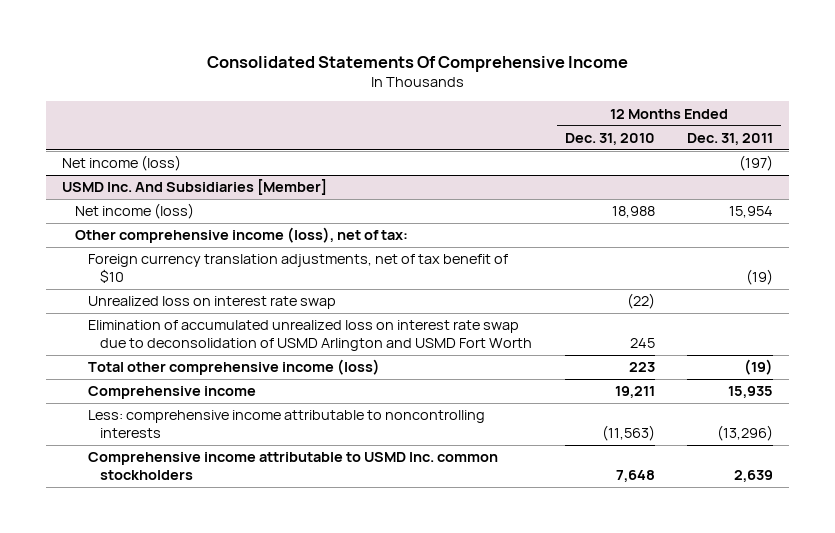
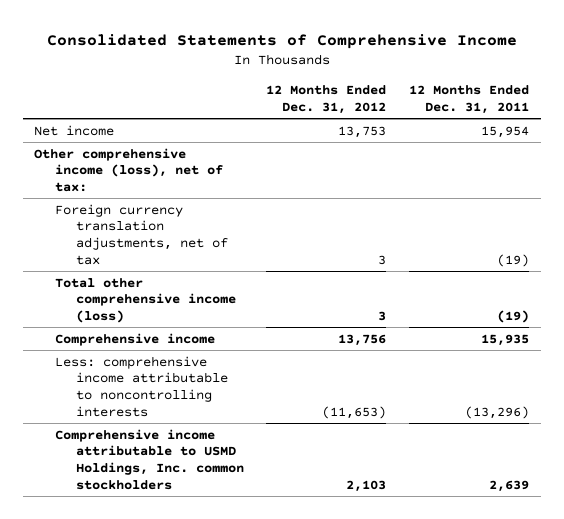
- Consolidated Statements Of Comprehensive Income
+ Consolidated Statements of Comprehensive Income
- | 12 Months Ended Dec. 31, 2010 | 12 Months Ended Dec. 31, 2011
+ | 12 Months Ended Dec. 31, 2012 | 12 Months Ended Dec. 31, 2011
- Net income (loss) | | (197)
- USMD Inc. And Subsidiaries [Member]
- Net income (loss) | 18,988 | 15,954
+ Net income | 13,753 | 15,954
- Foreign currency translation adjustments, net of tax benefit of $10 | | (19)
- Unrealized loss on interest rate swap | (22) |
- Elimination of accumulated unrealized loss on interest rate swap due to deconsolidation of USMD Arlington and USMD Fort Worth | 245 |
+ Foreign currency translation adjustments, net of tax | 3 | (19)
- Comprehensive income attributable to USMD Inc. common stockholders | 7,648 | 2,639
+ Comprehensive income attributable to USMD Holdings, Inc. common stockholders | 2,103 | 2,639

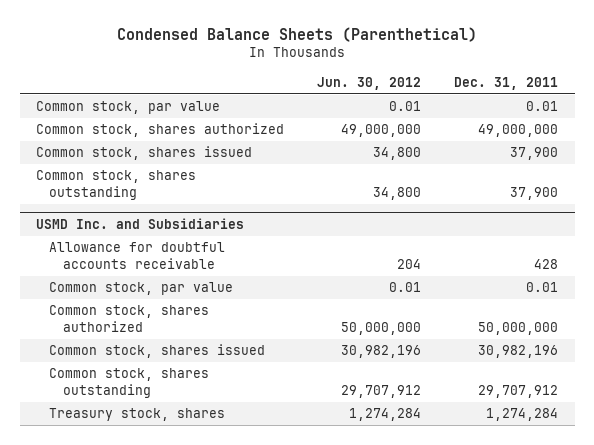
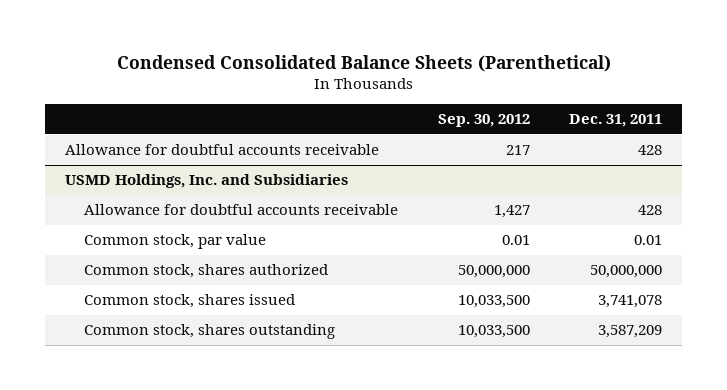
- Condensed Balance Sheets (Parenthetical)
+ Condensed Consolidated Balance Sheets (Parenthetical)
- | Jun. 30, 2012 | Dec. 31, 2011
+ | Sep. 30, 2012 | Dec. 31, 2011
- Common stock, par value | 0.01 | 0.01
- Common stock, shares authorized | 49,000,000 | 49,000,000
- Common stock, shares issued | 34,800 | 37,900
- Common stock, shares outstanding | 34,800 | 37,900
- USMD Inc. and Subsidiaries
+ USMD Holdings, Inc. and Subsidiaries
+ Allowance for doubtful accounts receivable | 1,427 | 428
- Common stock, shares issued | 30,982,196 | 30,982,196
- Common stock, shares outstanding | 29,707,912 | 29,707,912
- Treasury stock, shares | 1,274,284 | 1,274,284
+ Common stock, shares issued | 10,033,500 | 3,741,078
+ Common stock, shares outstanding | 10,033,500 | 3,587,209

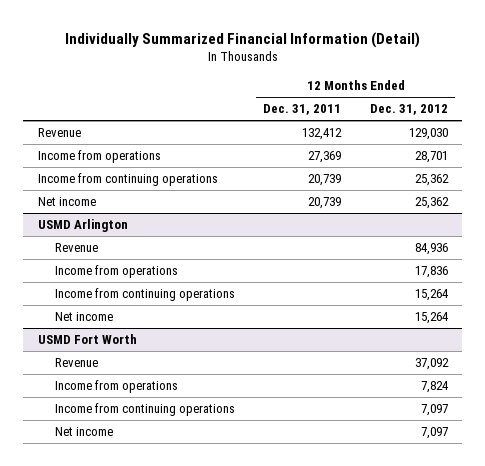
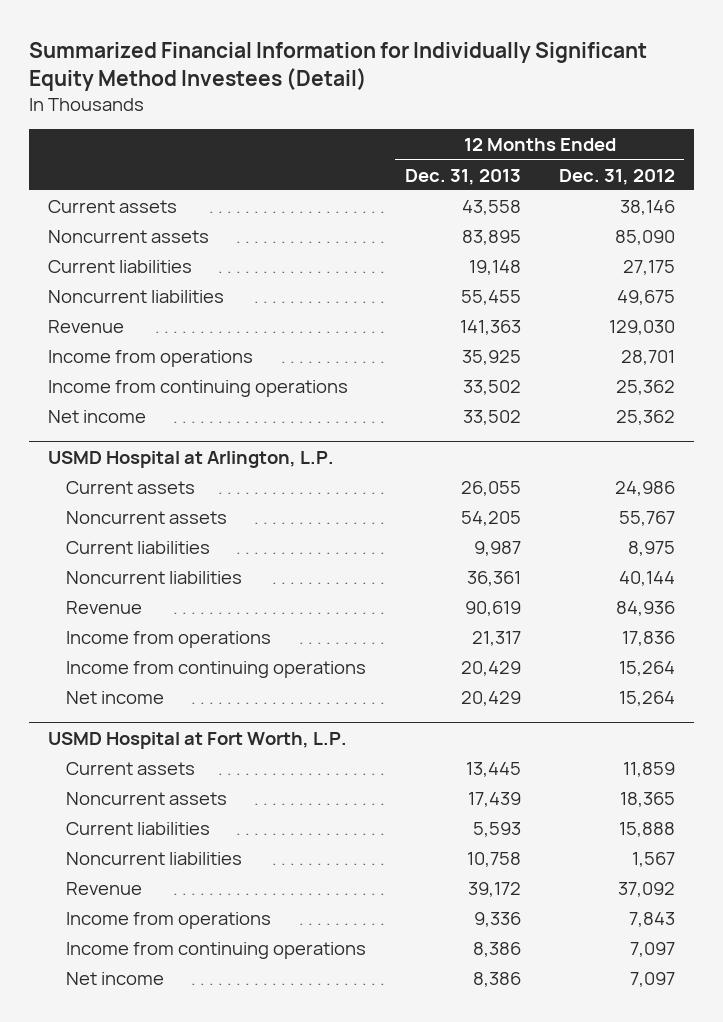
- Individually Summarized Financial Information (Detail)
+ Summarized Financial Information for Individually Significant Equity Method Investees (Detail)
- | 12 Months Ended Dec. 31, 2011 | 12 Months Ended Dec. 31, 2012
+ | 12 Months Ended Dec. 31, 2013 | 12 Months Ended Dec. 31, 2012
+ Current assets | 43,558 | 38,146
+ Noncurrent assets | 83,895 | 85,090
+ Current liabilities | 19,148 | 27,175
+ Noncurrent liabilities | 55,455 | 49,675
- USMD Arlington
+ USMD Hospital at Arlington, L.P.
+ Current assets | 26,055 | 24,986
+ Noncurrent assets | 54,205 | 55,767
+ Current liabilities | 9,987 | 8,975
+ Noncurrent liabilities | 36,361 | 40,144
- USMD Fort Worth
+ USMD Hospital at Fort Worth, L.P.
+ Current assets | 13,445 | 11,859
+ Noncurrent assets | 17,439 | 18,365
+ Current liabilities | 5,593 | 15,888
+ Noncurrent liabilities | 10,758 | 1,567
- Income from operations | | 7,824
+ Income from operations | 9,336 | 7,843

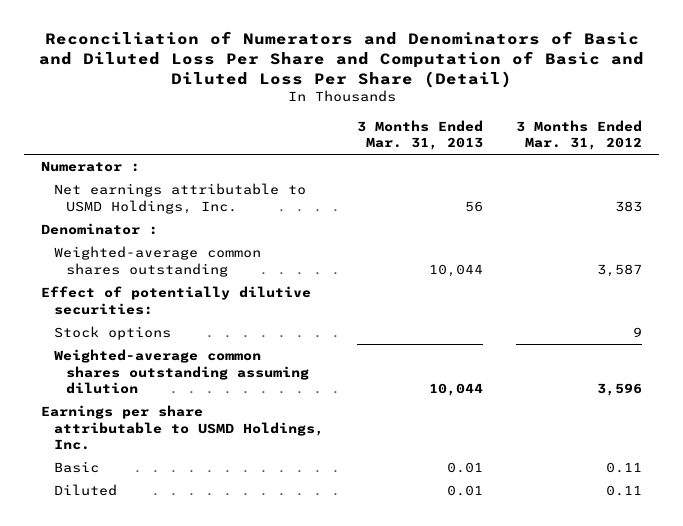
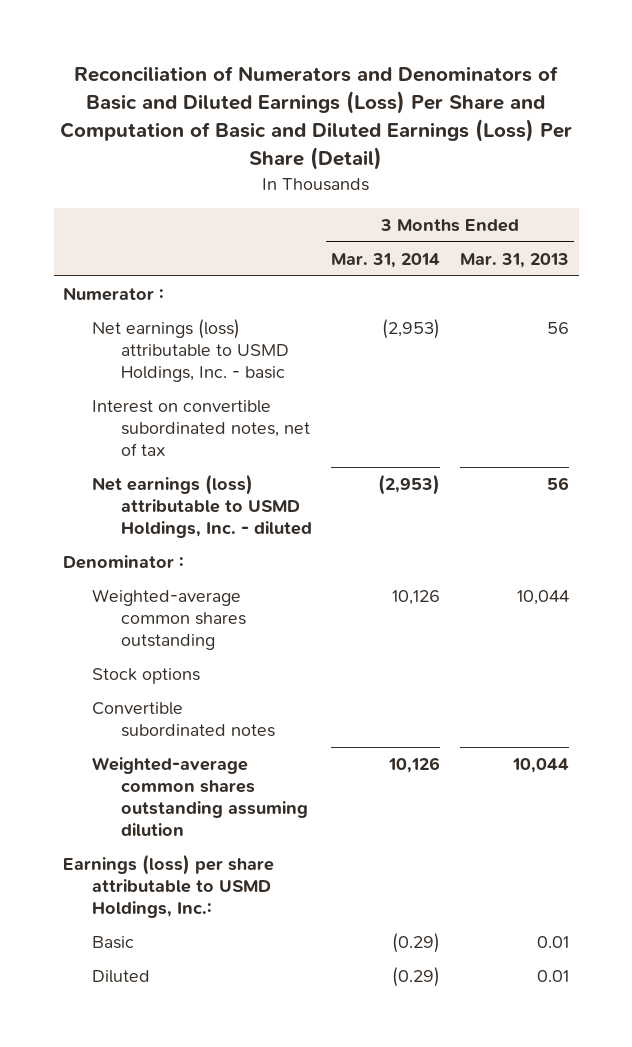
- Reconciliation of Numerators and Denominators of Basic and Diluted Loss Per Share and Computation of Basic and Diluted Loss Per Share (Detail)
+ Reconciliation of Numerators and Denominators of Basic and Diluted Earnings (Loss) Per Share and Computation of Basic and Diluted Earnings (Loss) Per Share (Detail)
- | 3 Months Ended Mar. 31, 2013 | 3 Months Ended Mar. 31, 2012
+ | 3 Months Ended Mar. 31, 2014 | 3 Months Ended Mar. 31, 2013
- Net earnings attributable to USMD Holdings, Inc. | 56 | 383
+ Net earnings (loss) attributable to USMD Holdings, Inc. - basic | (2,953) | 56
+ Interest on convertible subordinated notes, net of tax
+ Net earnings (loss) attributable to USMD Holdings, Inc. - diluted | (2,953) | 56
- Effect of potentially dilutive securities:
+ Convertible subordinated notes
- Earnings per share attributable to USMD Holdings, Inc.
+ Earnings (loss) per share attributable to USMD Holdings, Inc.:

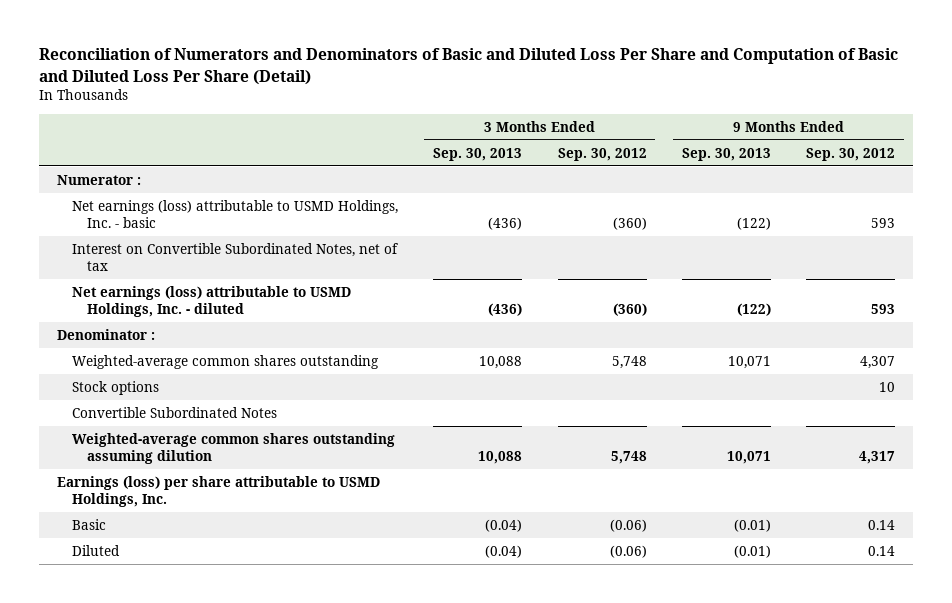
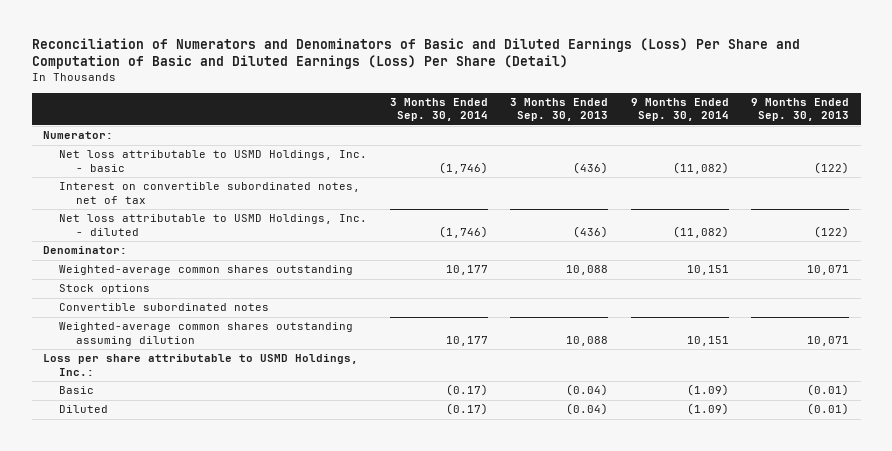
- Reconciliation of Numerators and Denominators of Basic and Diluted Loss Per Share and Computation of Basic and Diluted Loss Per Share (Detail)
+ Reconciliation of Numerators and Denominators of Basic and Diluted Earnings (Loss) Per Share and Computation of Basic and Diluted Earnings (Loss) Per Share (Detail)
- | 3 Months Ended Sep. 30, 2013 | 3 Months Ended Sep. 30, 2012 | 9 Months Ended Sep. 30, 2013 | 9 Months Ended Sep. 30, 2012
+ | 3 Months Ended Sep. 30, 2014 | 3 Months Ended Sep. 30, 2013 | 9 Months Ended Sep. 30, 2014 | 9 Months Ended Sep. 30, 2013
- Numerator :
- Net earnings (loss) attributable to USMD Holdings, Inc. - basic | (436) | (360) | (122) | 593
- Interest on Convertible Subordinated Notes, net of tax
- Net earnings (loss) attributable to USMD Holdings, Inc. - diluted | (436) | (360) | (122) | 593
- Denominator :
+ Numerator:
+ Net loss attributable to USMD Holdings, Inc. - basic | (1,746) | (436) | (11,082) | (122)
+ Interest on convertible subordinated notes, net of tax
+ Net loss attributable to USMD Holdings, Inc. - diluted | (1,746) | (436) | (11,082) | (122)
+ Denominator:
- Convertible Subordinated Notes
+ Convertible subordinated notes
- Earnings (loss) per share attributable to USMD Holdings, Inc.
+ Loss per share attributable to USMD Holdings, Inc.:

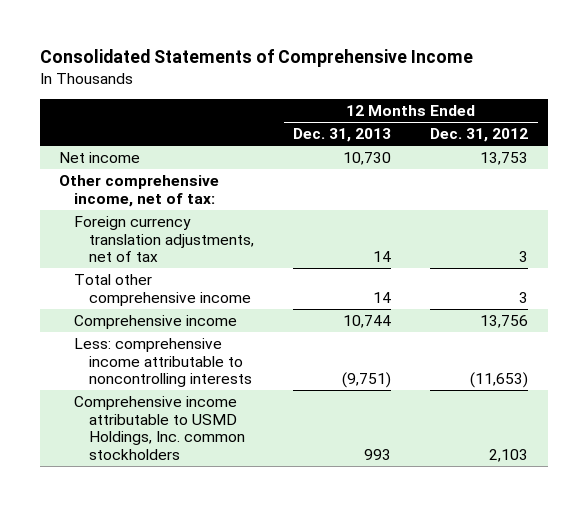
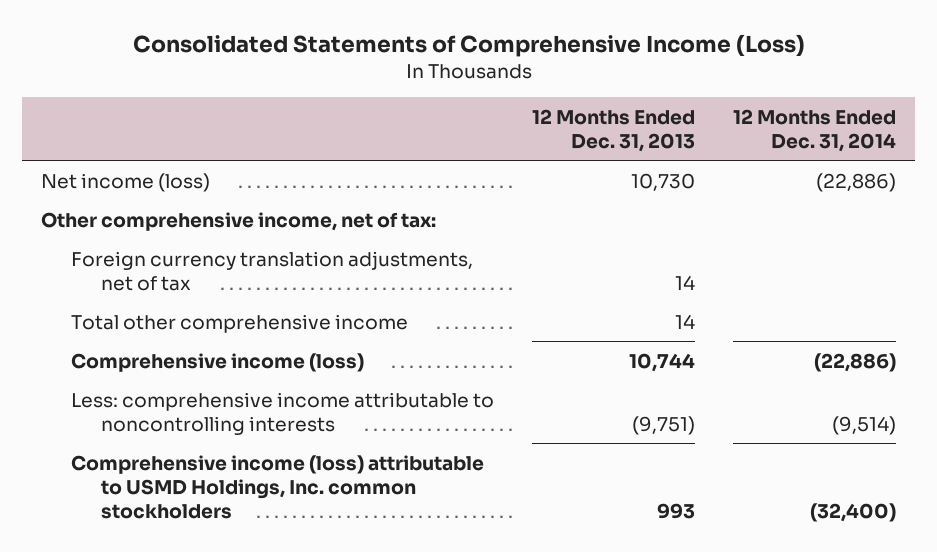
- Consolidated Statements of Comprehensive Income
+ Consolidated Statements of Comprehensive Income (Loss)
- | 12 Months Ended Dec. 31, 2013 | 12 Months Ended Dec. 31, 2012
+ | 12 Months Ended Dec. 31, 2013 | 12 Months Ended Dec. 31, 2014
- Net income | 10,730 | 13,753
+ Net income (loss) | 10,730 | (22,886)
- Comprehensive income | 10,744 | 13,756
+ Comprehensive income (loss) | 10,744 | (22,886)
- Comprehensive income attributable to USMD Holdings, Inc. common stockholders | 993 | 2,103
+ Comprehensive income (loss) attributable to USMD Holdings, Inc. common stockholders | 993 | (32,400)

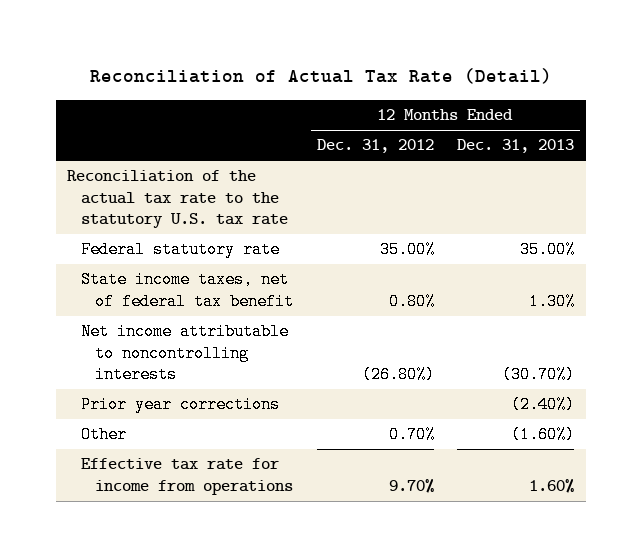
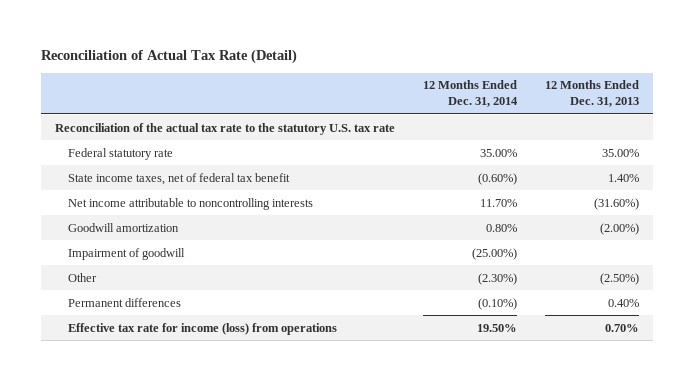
- | 12 Months Ended Dec. 31, 2012 | 12 Months Ended Dec. 31, 2013
+ | 12 Months Ended Dec. 31, 2014 | 12 Months Ended Dec. 31, 2013
- State income taxes, net of federal tax benefit | 0.80% | 1.30%
- Net income attributable to noncontrolling interests | (26.80%) | (30.70%)
- Prior year corrections | | (2.40%)
- Other | 0.70% | (1.60%)
- Effective tax rate for income from operations | 9.70% | 1.60%
+ State income taxes, net of federal tax benefit | (0.60%) | 1.40%
+ Net income attributable to noncontrolling interests | 11.70% | (31.60%)
+ Goodwill amortization | 0.80% | (2.00%)
+ Impairment of goodwill | (25.00%) |
+ Other | (2.30%) | (2.50%)
+ Permanent differences | (0.10%) | 0.40%
+ Effective tax rate for income (loss) from operations | 19.50% | 0.70%

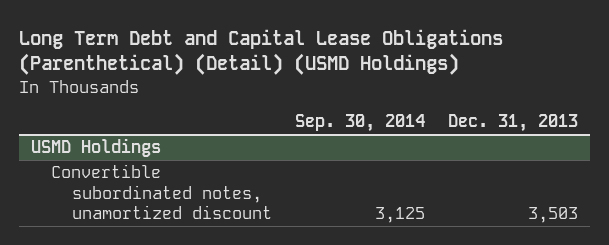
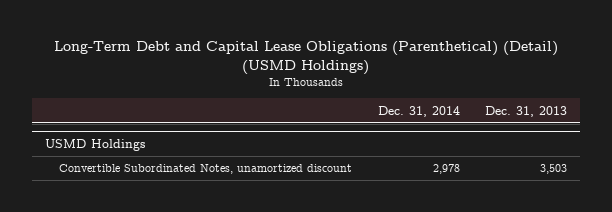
- Long Term Debt and Capital Lease Obligations (Parenthetical) (Detail) (USMD Holdings)
+ Long-Term Debt and Capital Lease Obligations (Parenthetical) (Detail) (USMD Holdings)
- | Sep. 30, 2014 | Dec. 31, 2013
+ | Dec. 31, 2014 | Dec. 31, 2013
@ USMD Holdings
- Convertible subordinated notes, unamortized discount | 3,125 | 3,503
+ Convertible Subordinated Notes, unamortized discount | 2,978 | 3,503

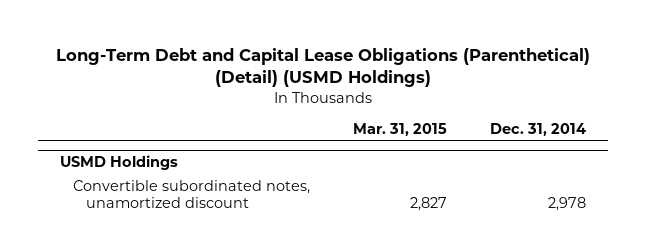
- | Dec. 31, 2014 | Dec. 31, 2013
+ | Mar. 31, 2015 | Dec. 31, 2014
@ USMD Holdings
- Convertible Subordinated Notes, unamortized discount | 2,978 | 3,503
+ Convertible subordinated notes, unamortized discount | 2,827 | 2,978

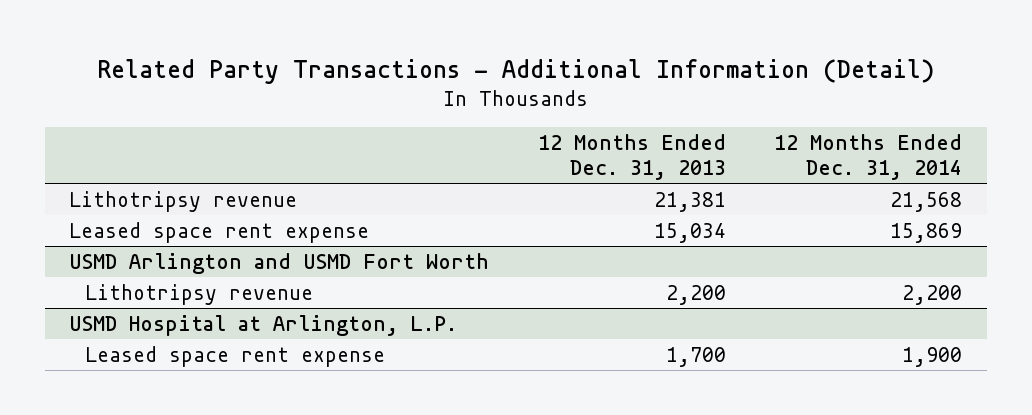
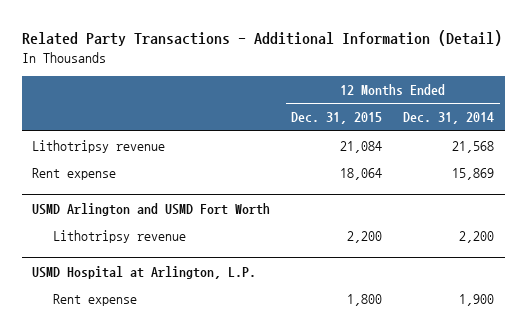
- | 12 Months Ended Dec. 31, 2013 | 12 Months Ended Dec. 31, 2014
+ | 12 Months Ended Dec. 31, 2015 | 12 Months Ended Dec. 31, 2014
- Leased space rent expense | 15,034 | 15,869
+ Rent expense | 18,064 | 15,869
@ USMD Hospital at Arlington, L.P.
- Leased space rent expense | 1,700 | 1,900
+ Rent expense | 1,800 | 1,900

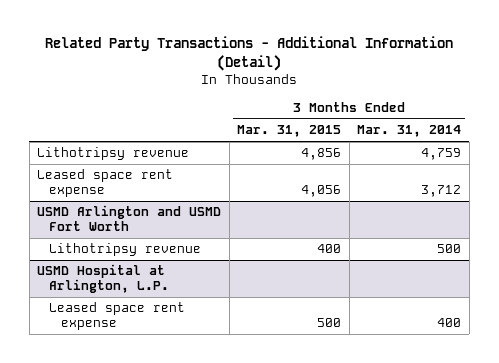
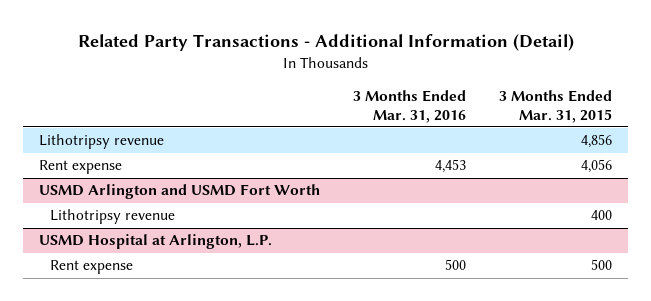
- | 3 Months Ended Mar. 31, 2015 | 3 Months Ended Mar. 31, 2014
+ | 3 Months Ended Mar. 31, 2016 | 3 Months Ended Mar. 31, 2015
- Leased space rent expense | 4,056 | 3,712
+ Rent expense | 4,453 | 4,056
@ USMD Hospital at Arlington, L.P.
- Leased space rent expense | 500 | 400
+ Rent expense | 500 | 500

